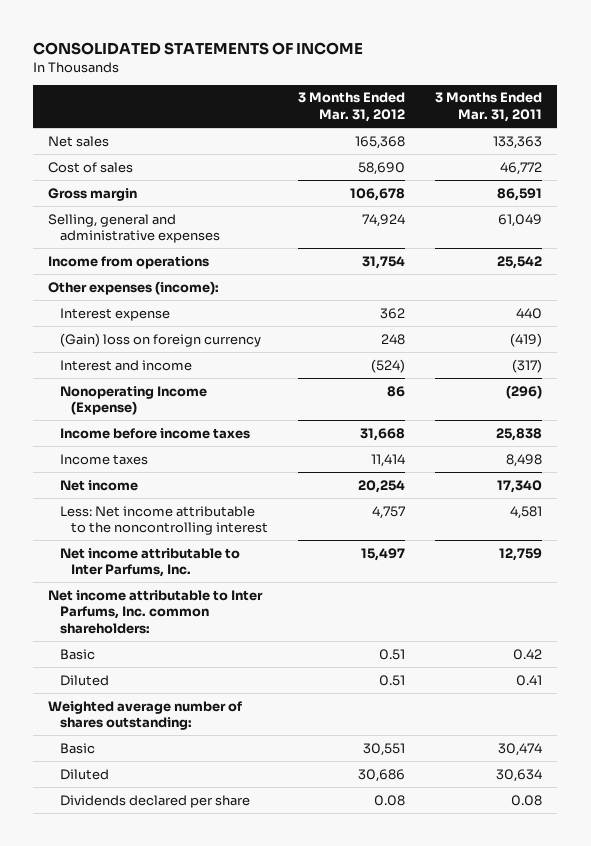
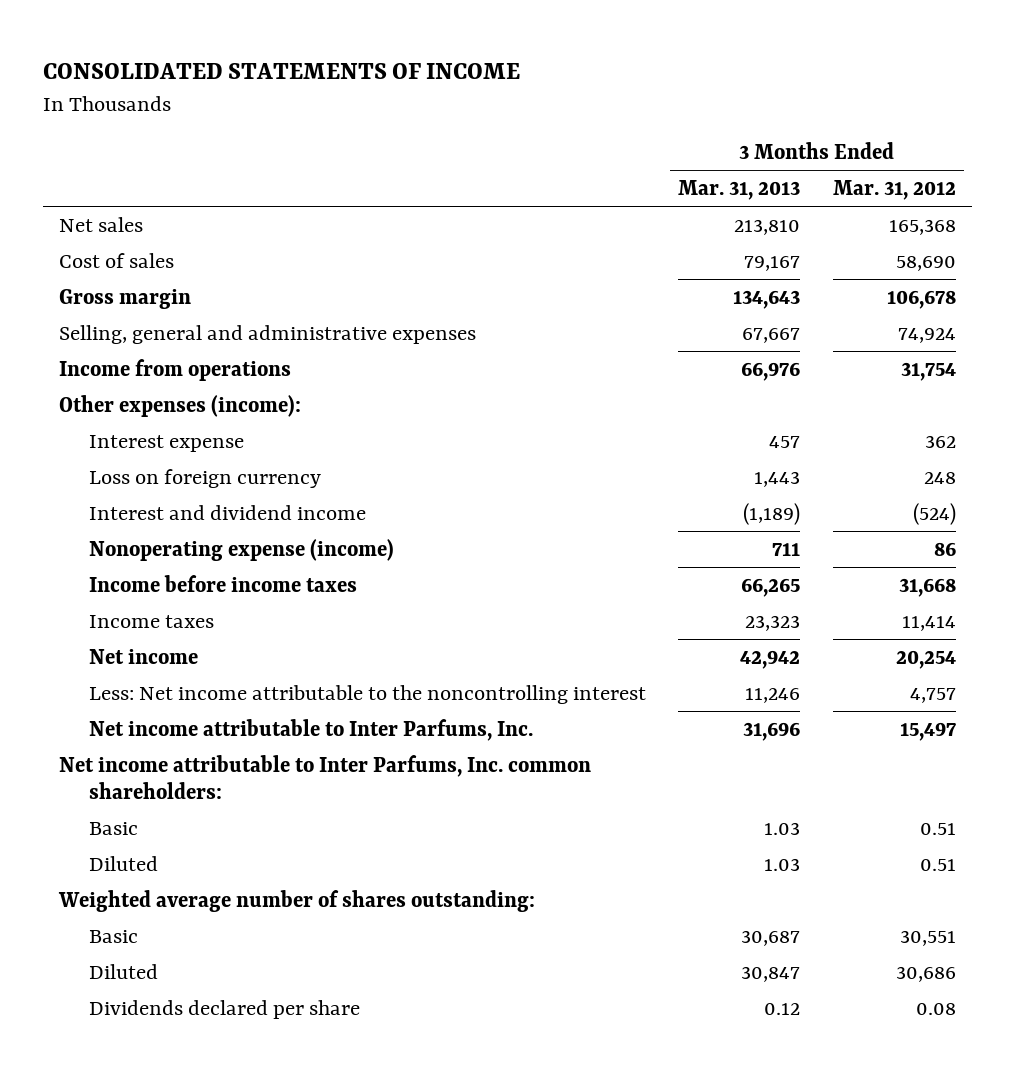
- | 3 Months Ended Mar. 31, 2012 | 3 Months Ended Mar. 31, 2011
+ | 3 Months Ended Mar. 31, 2013 | 3 Months Ended Mar. 31, 2012
- (Gain) loss on foreign currency | 248 | (419)
- Interest and income | (524) | (317)
- Nonoperating Income (Expense) | 86 | (296)
+ Loss on foreign currency | 1,443 | 248
+ Interest and dividend income | (1,189) | (524)
+ Nonoperating expense (income) | 711 | 86

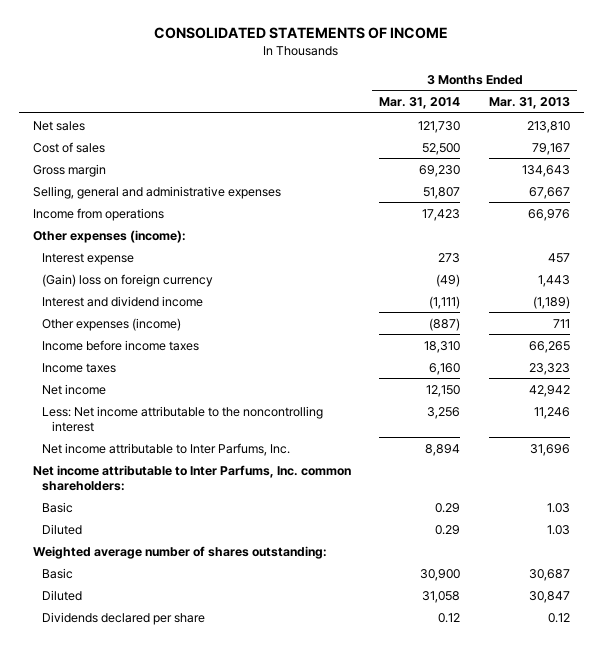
- | 3 Months Ended Mar. 31, 2013 | 3 Months Ended Mar. 31, 2012
+ | 3 Months Ended Mar. 31, 2014 | 3 Months Ended Mar. 31, 2013
- Loss on foreign currency | 1,443 | 248
+ (Gain) loss on foreign currency | (49) | 1,443
- Nonoperating expense (income) | 711 | 86
+ Other expenses (income) | (887) | 711

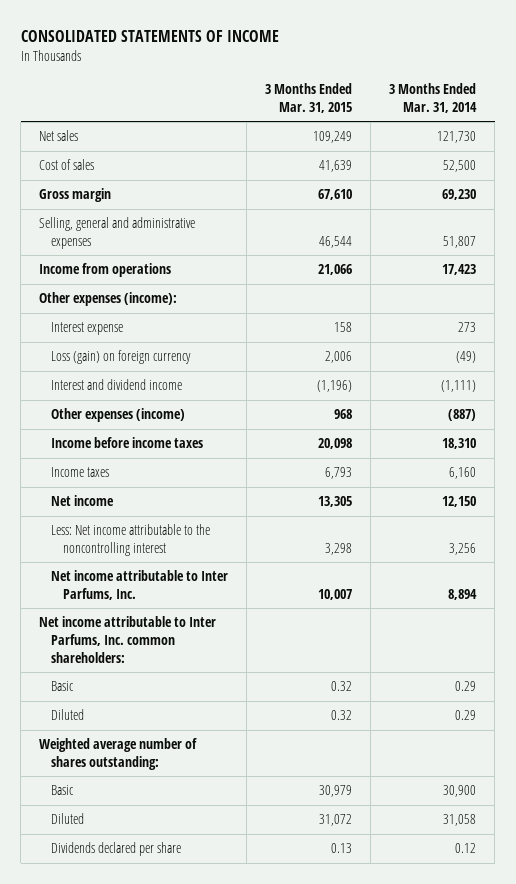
- | 3 Months Ended Mar. 31, 2014 | 3 Months Ended Mar. 31, 2013
+ | 3 Months Ended Mar. 31, 2015 | 3 Months Ended Mar. 31, 2014
- (Gain) loss on foreign currency | (49) | 1,443
+ Loss (gain) on foreign currency | 2,006 | (49)

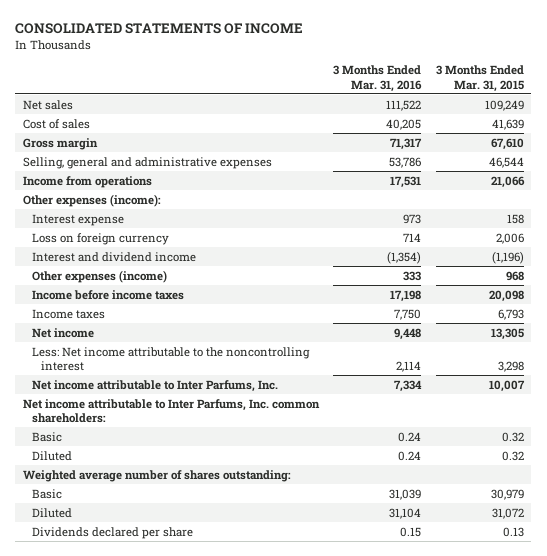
- | 3 Months Ended Mar. 31, 2015 | 3 Months Ended Mar. 31, 2014
+ | 3 Months Ended Mar. 31, 2016 | 3 Months Ended Mar. 31, 2015
- Loss (gain) on foreign currency | 2,006 | (49)
+ Loss on foreign currency | 714 | 2,006

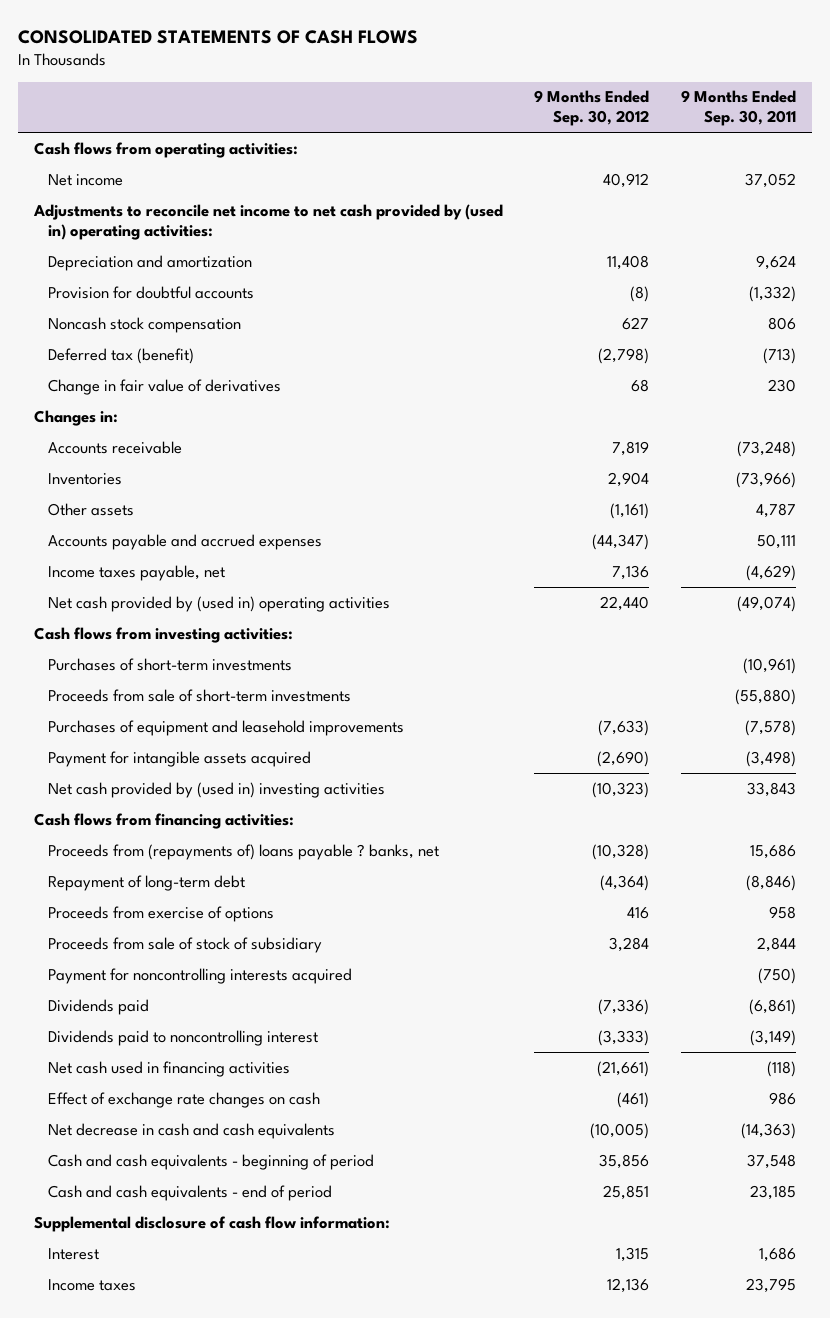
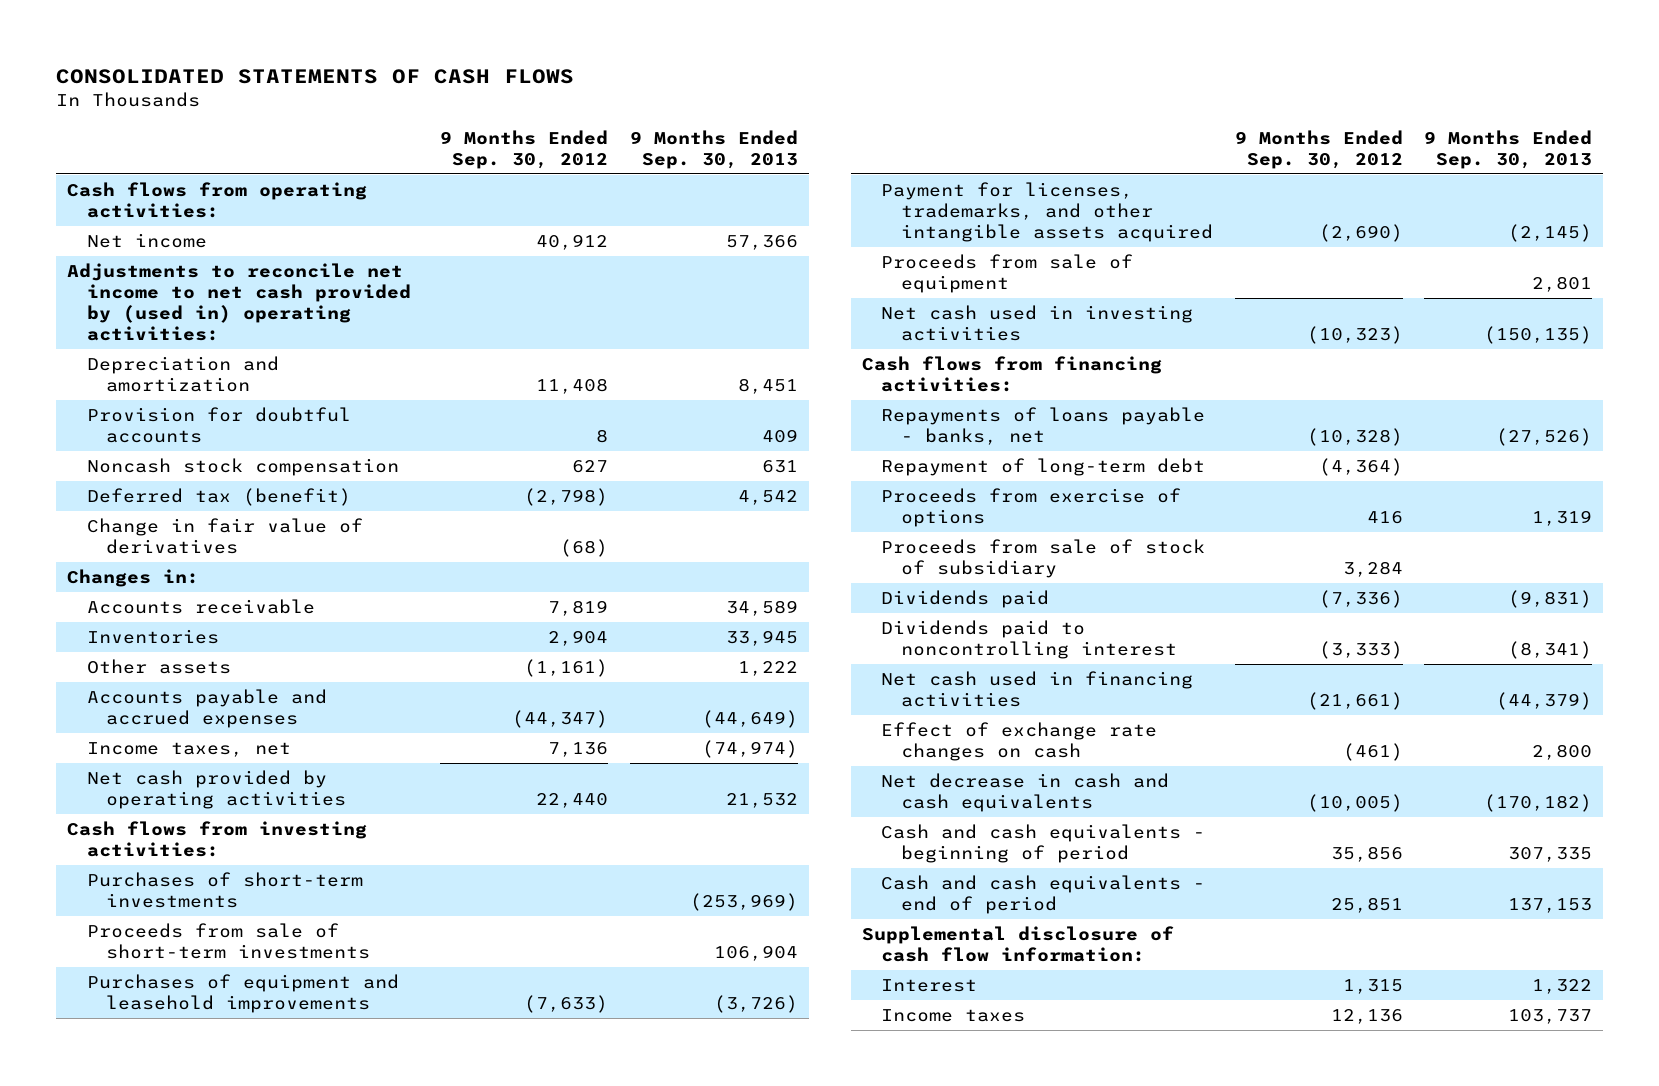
- | 9 Months Ended Sep. 30, 2012 | 9 Months Ended Sep. 30, 2011
+ | 9 Months Ended Sep. 30, 2012 | 9 Months Ended Sep. 30, 2013
- Provision for doubtful accounts | (8) | (1,332)
+ Provision for doubtful accounts | 8 | 409
- Change in fair value of derivatives | 68 | 230
+ Change in fair value of derivatives | (68) |
- Income taxes payable, net | 7,136 | (4,629)
- Net cash provided by (used in) operating activities | 22,440 | (49,074)
+ Income taxes, net | 7,136 | (74,974)
+ Net cash provided by operating activities | 22,440 | 21,532
- Payment for intangible assets acquired | (2,690) | (3,498)
- Net cash provided by (used in) investing activities | (10,323) | 33,843
+ Payment for licenses, trademarks, and other intangible assets acquired | (2,690) | (2,145)
+ Proceeds from sale of equipment | | 2,801
+ Net cash used in investing activities | (10,323) | (150,135)
- Proceeds from (repayments of) loans payable ? banks, net | (10,328) | 15,686
+ Repayments of loans payable - banks, net | (10,328) | (27,526)
- Payment for noncontrolling interests acquired | | (750)

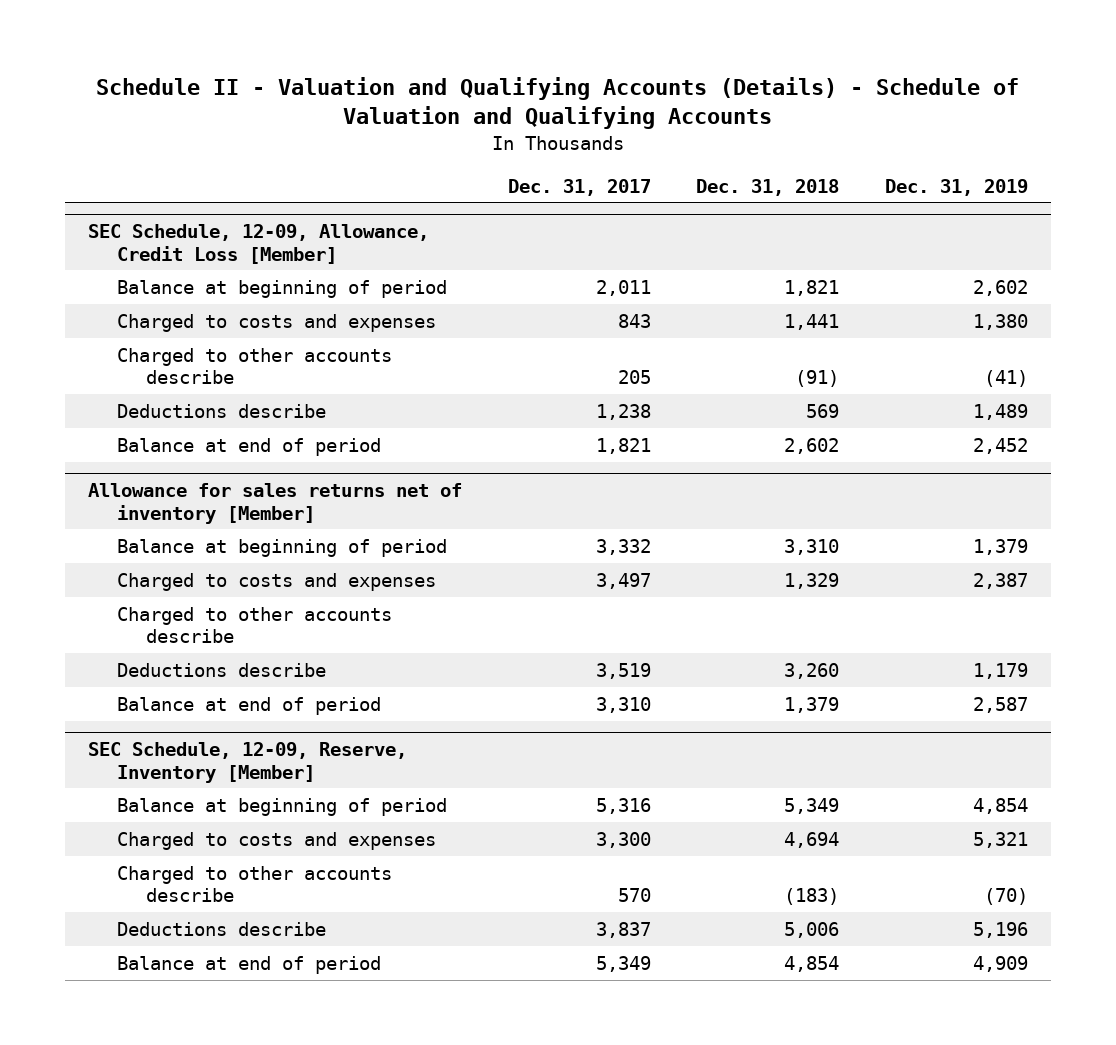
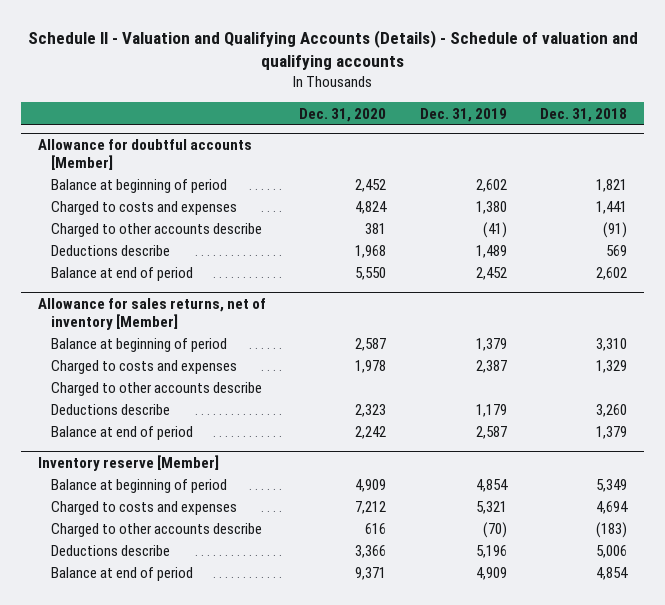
- Schedule II - Valuation and Qualifying Accounts (Details) - Schedule of Valuation and Qualifying Accounts
+ Schedule II - Valuation and Qualifying Accounts (Details) - Schedule of valuation and qualifying accounts
- | Dec. 31, 2017 | Dec. 31, 2018 | Dec. 31, 2019
+ | Dec. 31, 2020 | Dec. 31, 2019 | Dec. 31, 2018
- SEC Schedule, 12-09, Allowance, Credit Loss [Member]
+ Allowance for doubtful accounts [Member]
- Allowance for sales returns net of inventory [Member]
+ Allowance for sales returns, net of inventory [Member]
- SEC Schedule, 12-09, Reserve, Inventory [Member]
+ Inventory reserve [Member]

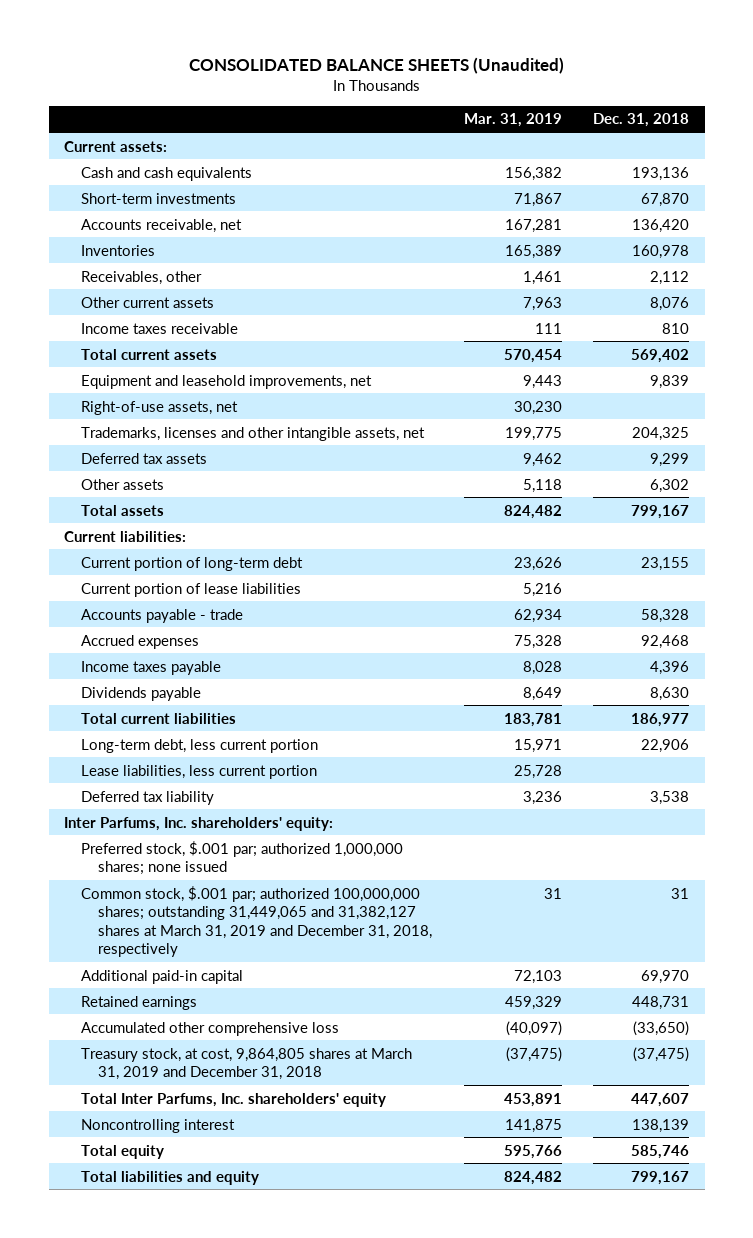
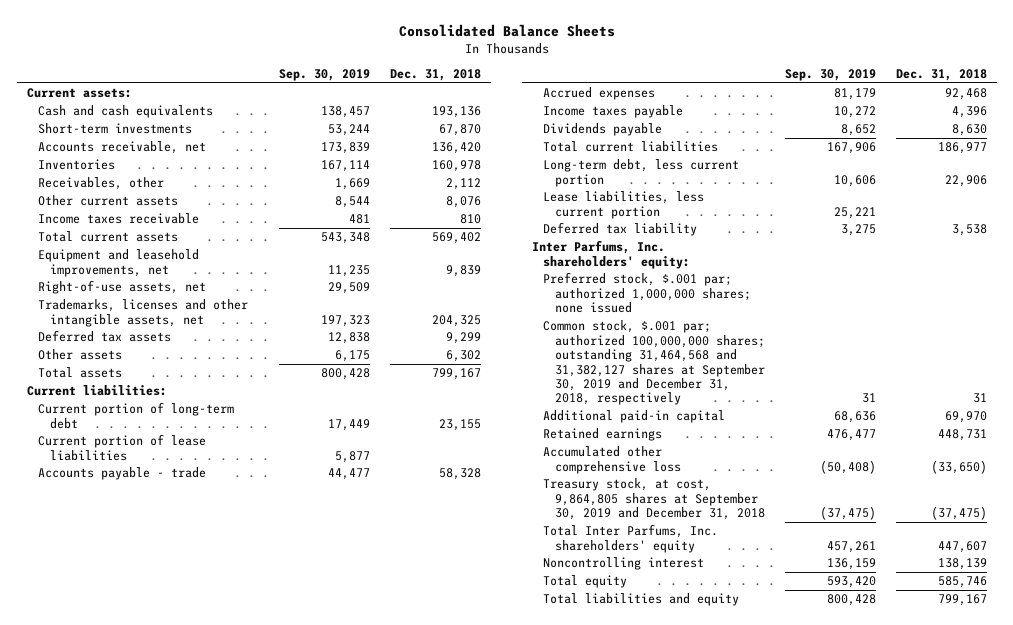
- CONSOLIDATED BALANCE SHEETS (Unaudited)
+ Consolidated Balance Sheets
- | Mar. 31, 2019 | Dec. 31, 2018
+ | Sep. 30, 2019 | Dec. 31, 2018
- Common stock, $.001 par; authorized 100,000,000 shares; outstanding 31,449,065 and 31,382,127 shares at March 31, 2019 and December 31, 2018, respectively | 31 | 31
+ Common stock, $.001 par; authorized 100,000,000 shares; outstanding 31,464,568 and 31,382,127 shares at September 30, 2019 and December 31, 2018, respectively | 31 | 31
- Treasury stock, at cost, 9,864,805 shares at March 31, 2019 and December 31, 2018 | (37,475) | (37,475)
+ Treasury stock, at cost, 9,864,805 shares at September 30, 2019 and December 31, 2018 | (37,475) | (37,475)

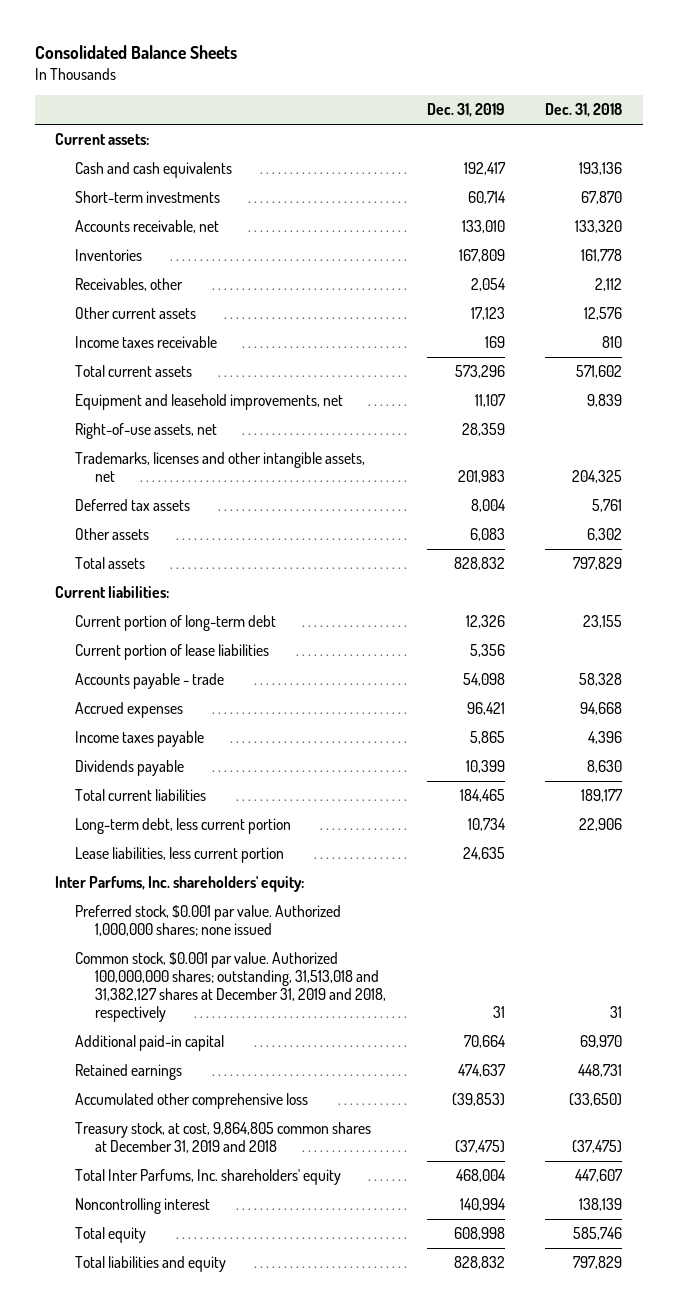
- | Sep. 30, 2019 | Dec. 31, 2018
+ | Dec. 31, 2019 | Dec. 31, 2018
- Accounts receivable, net | 173,839 | 136,420
- Inventories | 167,114 | 160,978
+ Accounts receivable, net | 133,010 | 133,320
+ Inventories | 167,809 | 161,778
- Other current assets | 8,544 | 8,076
+ Other current assets | 17,123 | 12,576
- Total current assets | 543,348 | 569,402
+ Total current assets | 573,296 | 571,602
- Deferred tax assets | 12,838 | 9,299
+ Deferred tax assets | 8,004 | 5,761
- Total assets | 800,428 | 799,167
+ Total assets | 828,832 | 797,829
- Accrued expenses | 81,179 | 92,468
+ Accrued expenses | 96,421 | 94,668
- Total current liabilities | 167,906 | 186,977
+ Total current liabilities | 184,465 | 189,177
- Deferred tax liability | 3,275 | 3,538
- Preferred stock, $.001 par; authorized 1,000,000 shares; none issued
- Common stock, $.001 par; authorized 100,000,000 shares; outstanding 31,464,568 and 31,382,127 shares at September 30, 2019 and December 31, 2018, respectively | 31 | 31
+ Preferred stock, $0.001 par value. Authorized 1,000,000 shares; none issued
+ Common stock, $0.001 par value. Authorized 100,000,000 shares; outstanding, 31,513,018 and 31,382,127 shares at December 31, 2019 and 2018, respectively | 31 | 31
- Treasury stock, at cost, 9,864,805 shares at September 30, 2019 and December 31, 2018 | (37,475) | (37,475)
+ Treasury stock, at cost, 9,864,805 common shares at December 31, 2019 and 2018 | (37,475) | (37,475)
- Total liabilities and equity | 800,428 | 799,167
+ Total liabilities and equity | 828,832 | 797,829

